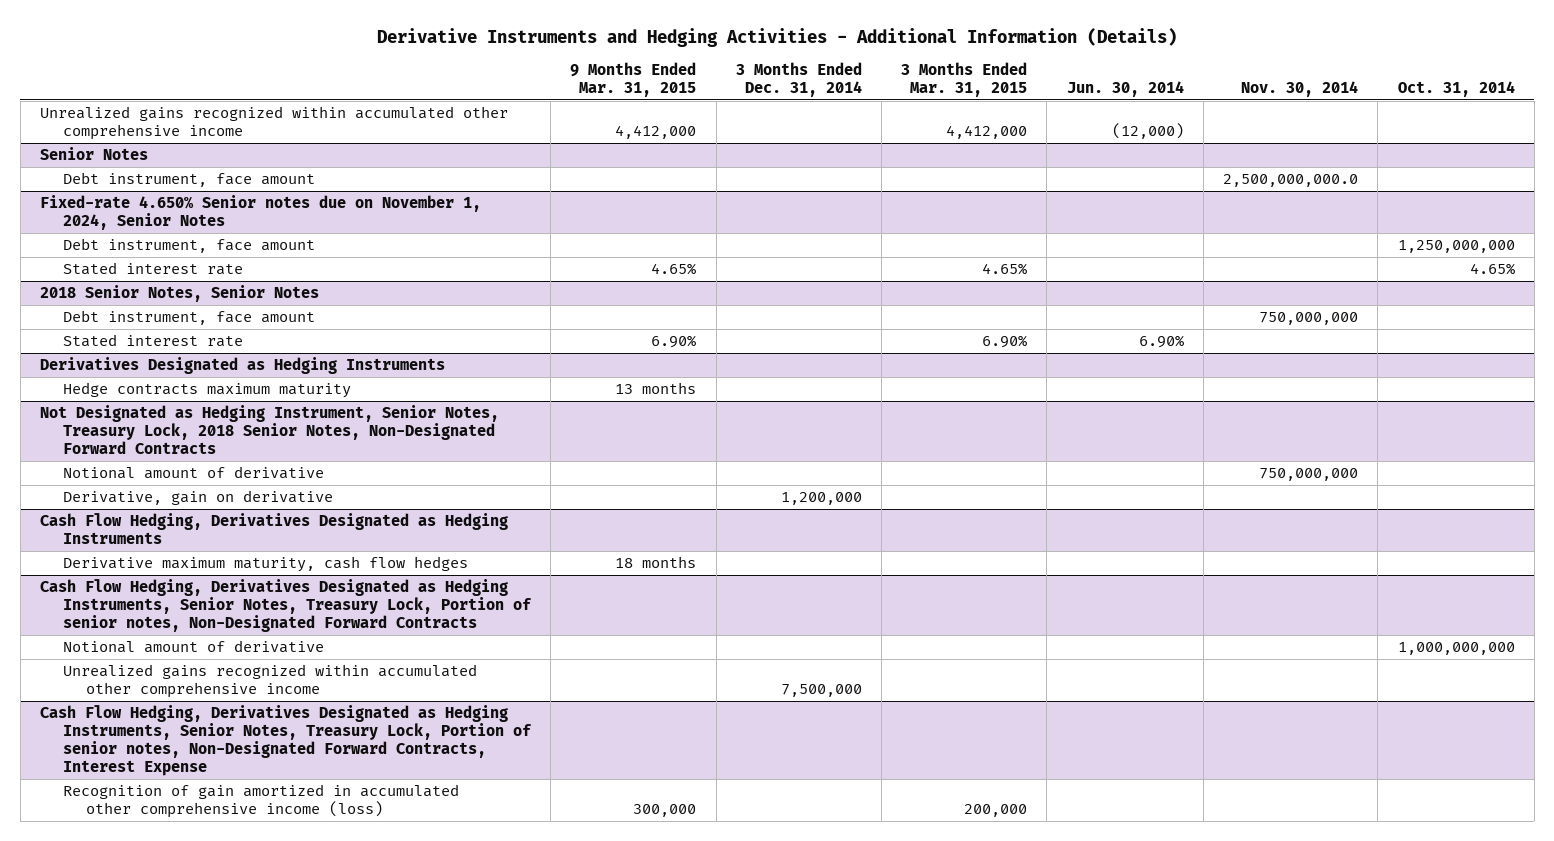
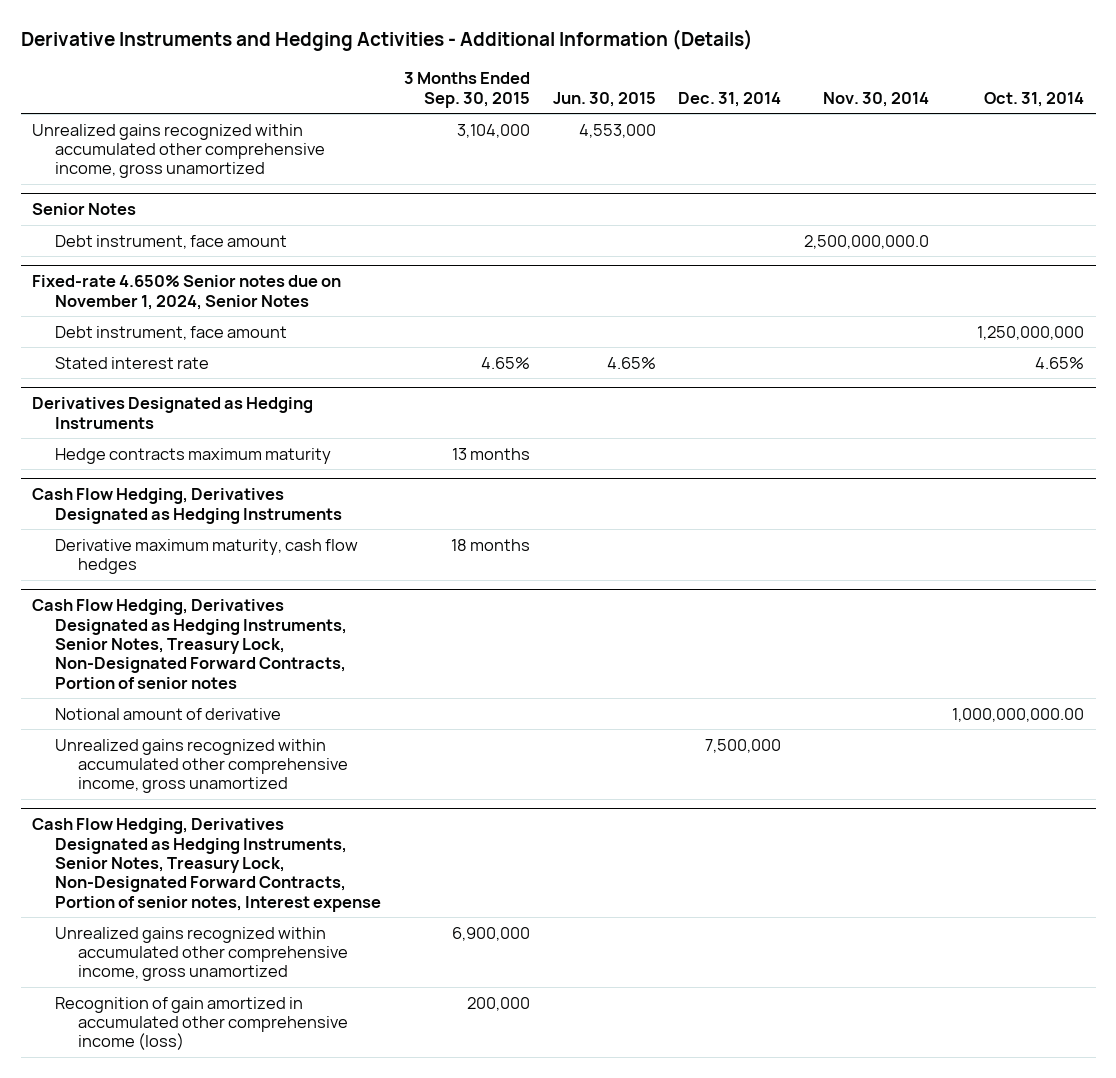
- | 9 Months Ended Mar. 31, 2015 | 3 Months Ended Dec. 31, 2014 | 3 Months Ended Mar. 31, 2015 | Jun. 30, 2014 | Nov. 30, 2014 | Oct. 31, 2014
+ | 3 Months Ended Sep. 30, 2015 | Jun. 30, 2015 | Dec. 31, 2014 | Nov. 30, 2014 | Oct. 31, 2014
- Unrealized gains recognized within accumulated other comprehensive income | 4,412,000 | | 4,412,000 | (12,000) | |
+ Unrealized gains recognized within accumulated other comprehensive income, gross unamortized | 3,104,000 | 4,553,000 | | |
- 2018 Senior Notes, Senior Notes
- Debt instrument, face amount | | | | | 750,000,000 |
- Stated interest rate | 6.90% | | 6.90% | 6.90% | |
- Not Designated as Hedging Instrument, Senior Notes, Treasury Lock, 2018 Senior Notes, Non-Designated Forward Contracts
- Notional amount of derivative | | | | | 750,000,000 |
- Derivative, gain on derivative | | 1,200,000 | | | |
- Cash Flow Hedging, Derivatives Designated as Hedging Instruments, Senior Notes, Treasury Lock, Portion of senior notes, Non-Designated Forward Contracts
- Notional amount of derivative | | | | | | 1,000,000,000
- Unrealized gains recognized within accumulated other comprehensive income | | 7,500,000 | | | |
- Cash Flow Hedging, Derivatives Designated as Hedging Instruments, Senior Notes, Treasury Lock, Portion of senior notes, Non-Designated Forward Contracts, Interest Expense
+ Cash Flow Hedging, Derivatives Designated as Hedging Instruments, Senior Notes, Treasury Lock, Non-Designated Forward Contracts, Portion of senior notes
+ Notional amount of derivative | | | | | 1,000,000,000.00
+ Unrealized gains recognized within accumulated other comprehensive income, gross unamortized | | | 7,500,000 | |
+ Cash Flow Hedging, Derivatives Designated as Hedging Instruments, Senior Notes, Treasury Lock, Non-Designated Forward Contracts, Portion of senior notes, Interest expense
+ Unrealized gains recognized within accumulated other comprehensive income, gross unamortized | 6,900,000 | | | |

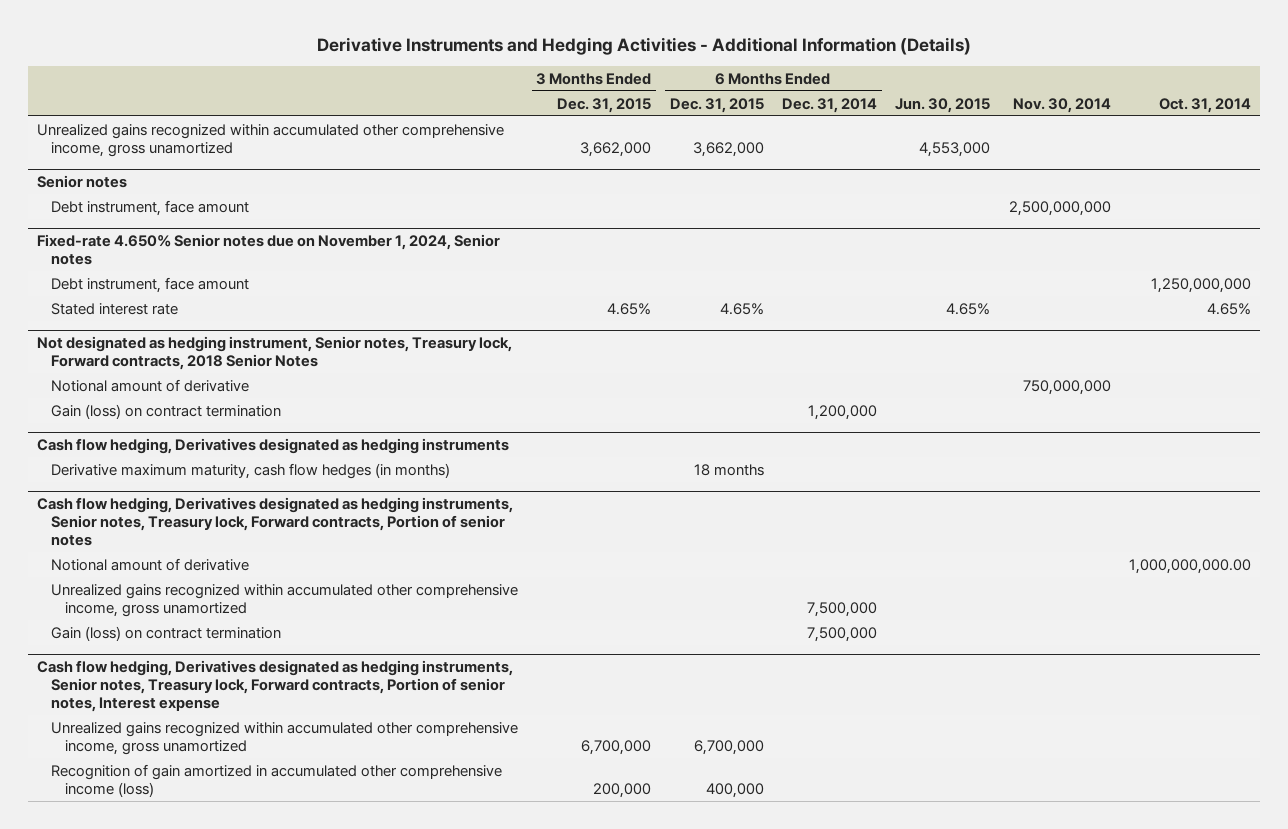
- | 3 Months Ended Sep. 30, 2015 | Jun. 30, 2015 | Dec. 31, 2014 | Nov. 30, 2014 | Oct. 31, 2014
+ | 3 Months Ended Dec. 31, 2015 | 6 Months Ended Dec. 31, 2015 | 6 Months Ended Dec. 31, 2014 | Jun. 30, 2015 | Nov. 30, 2014 | Oct. 31, 2014
- Senior Notes
- Debt instrument, face amount | | | | 2,500,000,000.0 |
- Fixed-rate 4.650% Senior notes due on November 1, 2024, Senior Notes
+ Senior notes
+ Debt instrument, face amount | | | | | 2,500,000,000 |
+ Fixed-rate 4.650% Senior notes due on November 1, 2024, Senior notes
- Derivatives Designated as Hedging Instruments
- Hedge contracts maximum maturity | 13 months | | | |
- Cash Flow Hedging, Derivatives Designated as Hedging Instruments
- Derivative maximum maturity, cash flow hedges | 18 months | | | |
- Cash Flow Hedging, Derivatives Designated as Hedging Instruments, Senior Notes, Treasury Lock, Non-Designated Forward Contracts, Portion of senior notes
+ Not designated as hedging instrument, Senior notes, Treasury lock, Forward contracts, 2018 Senior Notes
+ Notional amount of derivative | | | | | 750,000,000 |
+ Gain (loss) on contract termination | | | 1,200,000 | | |
+ Cash flow hedging, Derivatives designated as hedging instruments
+ Derivative maximum maturity, cash flow hedges (in months) | | 18 months | | | |
+ Cash flow hedging, Derivatives designated as hedging instruments, Senior notes, Treasury lock, Forward contracts, Portion of senior notes
- Cash Flow Hedging, Derivatives Designated as Hedging Instruments, Senior Notes, Treasury Lock, Non-Designated Forward Contracts, Portion of senior notes, Interest expense
+ Gain (loss) on contract termination | | | 7,500,000 | | |
+ Cash flow hedging, Derivatives designated as hedging instruments, Senior notes, Treasury lock, Forward contracts, Portion of senior notes, Interest expense

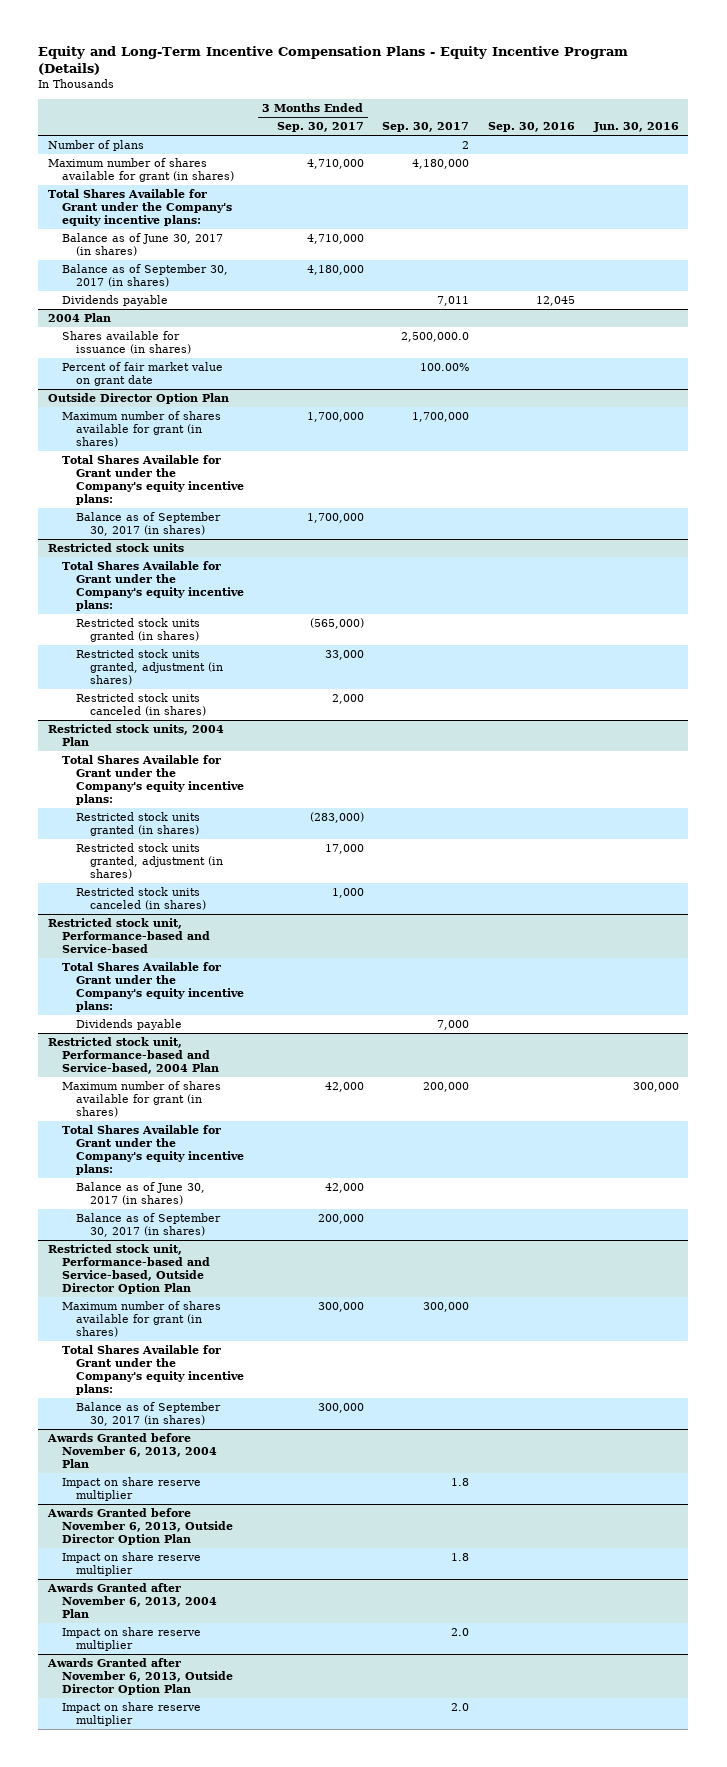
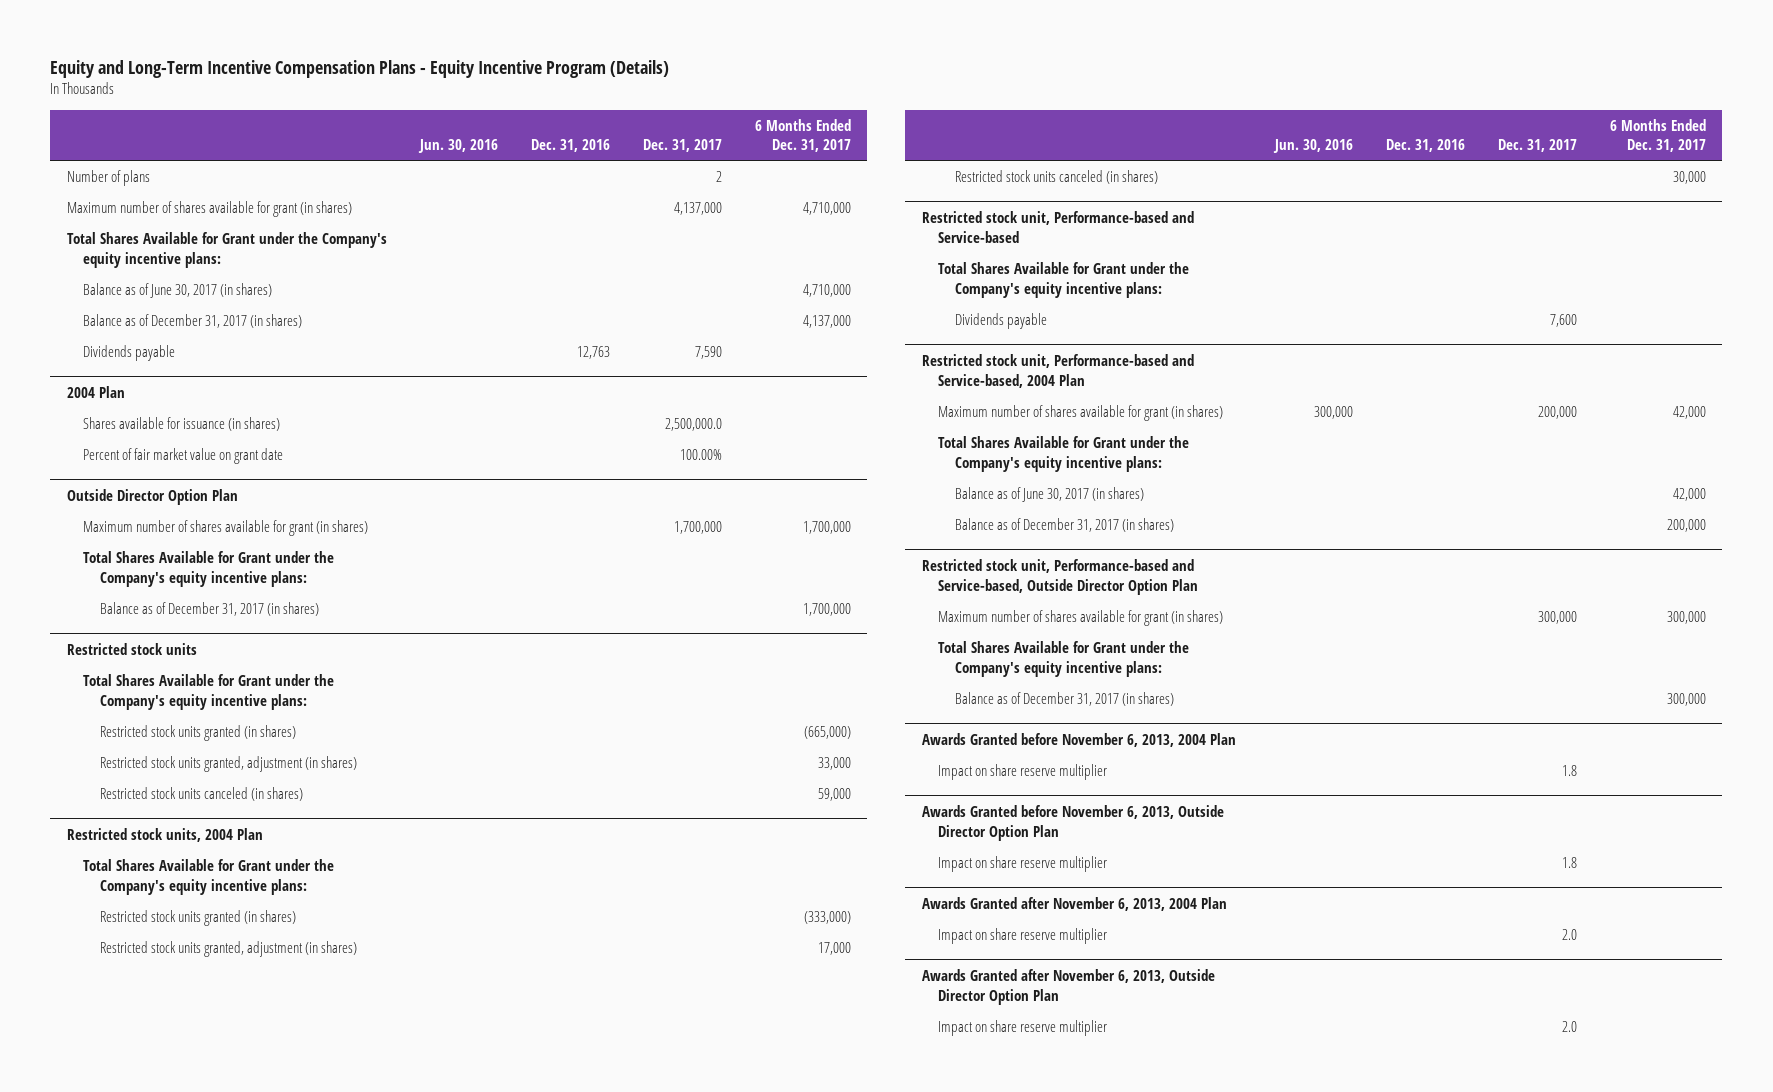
- | 3 Months Ended Sep. 30, 2017 | Sep. 30, 2017 | Sep. 30, 2016 | Jun. 30, 2016
+ | Jun. 30, 2016 | Dec. 31, 2016 | Dec. 31, 2017 | 6 Months Ended Dec. 31, 2017
- Balance as of September 30, 2017 (in shares) | 4,180,000 | | |
+ Balance as of December 31, 2017 (in shares) | | | | 4,137,000
@ Outside Director Option Plan
- Balance as of September 30, 2017 (in shares) | 1,700,000 | | |
+ Balance as of December 31, 2017 (in shares) | | | | 1,700,000
@ Restricted stock unit, Performance-based and Service-based, 2004 Plan
- Balance as of September 30, 2017 (in shares) | 200,000 | | |
+ Balance as of December 31, 2017 (in shares) | | | | 200,000
@ Restricted stock unit, Performance-based and Service-based, Outside Director Option Plan
- Balance as of September 30, 2017 (in shares) | 300,000 | | |
+ Balance as of December 31, 2017 (in shares) | | | | 300,000

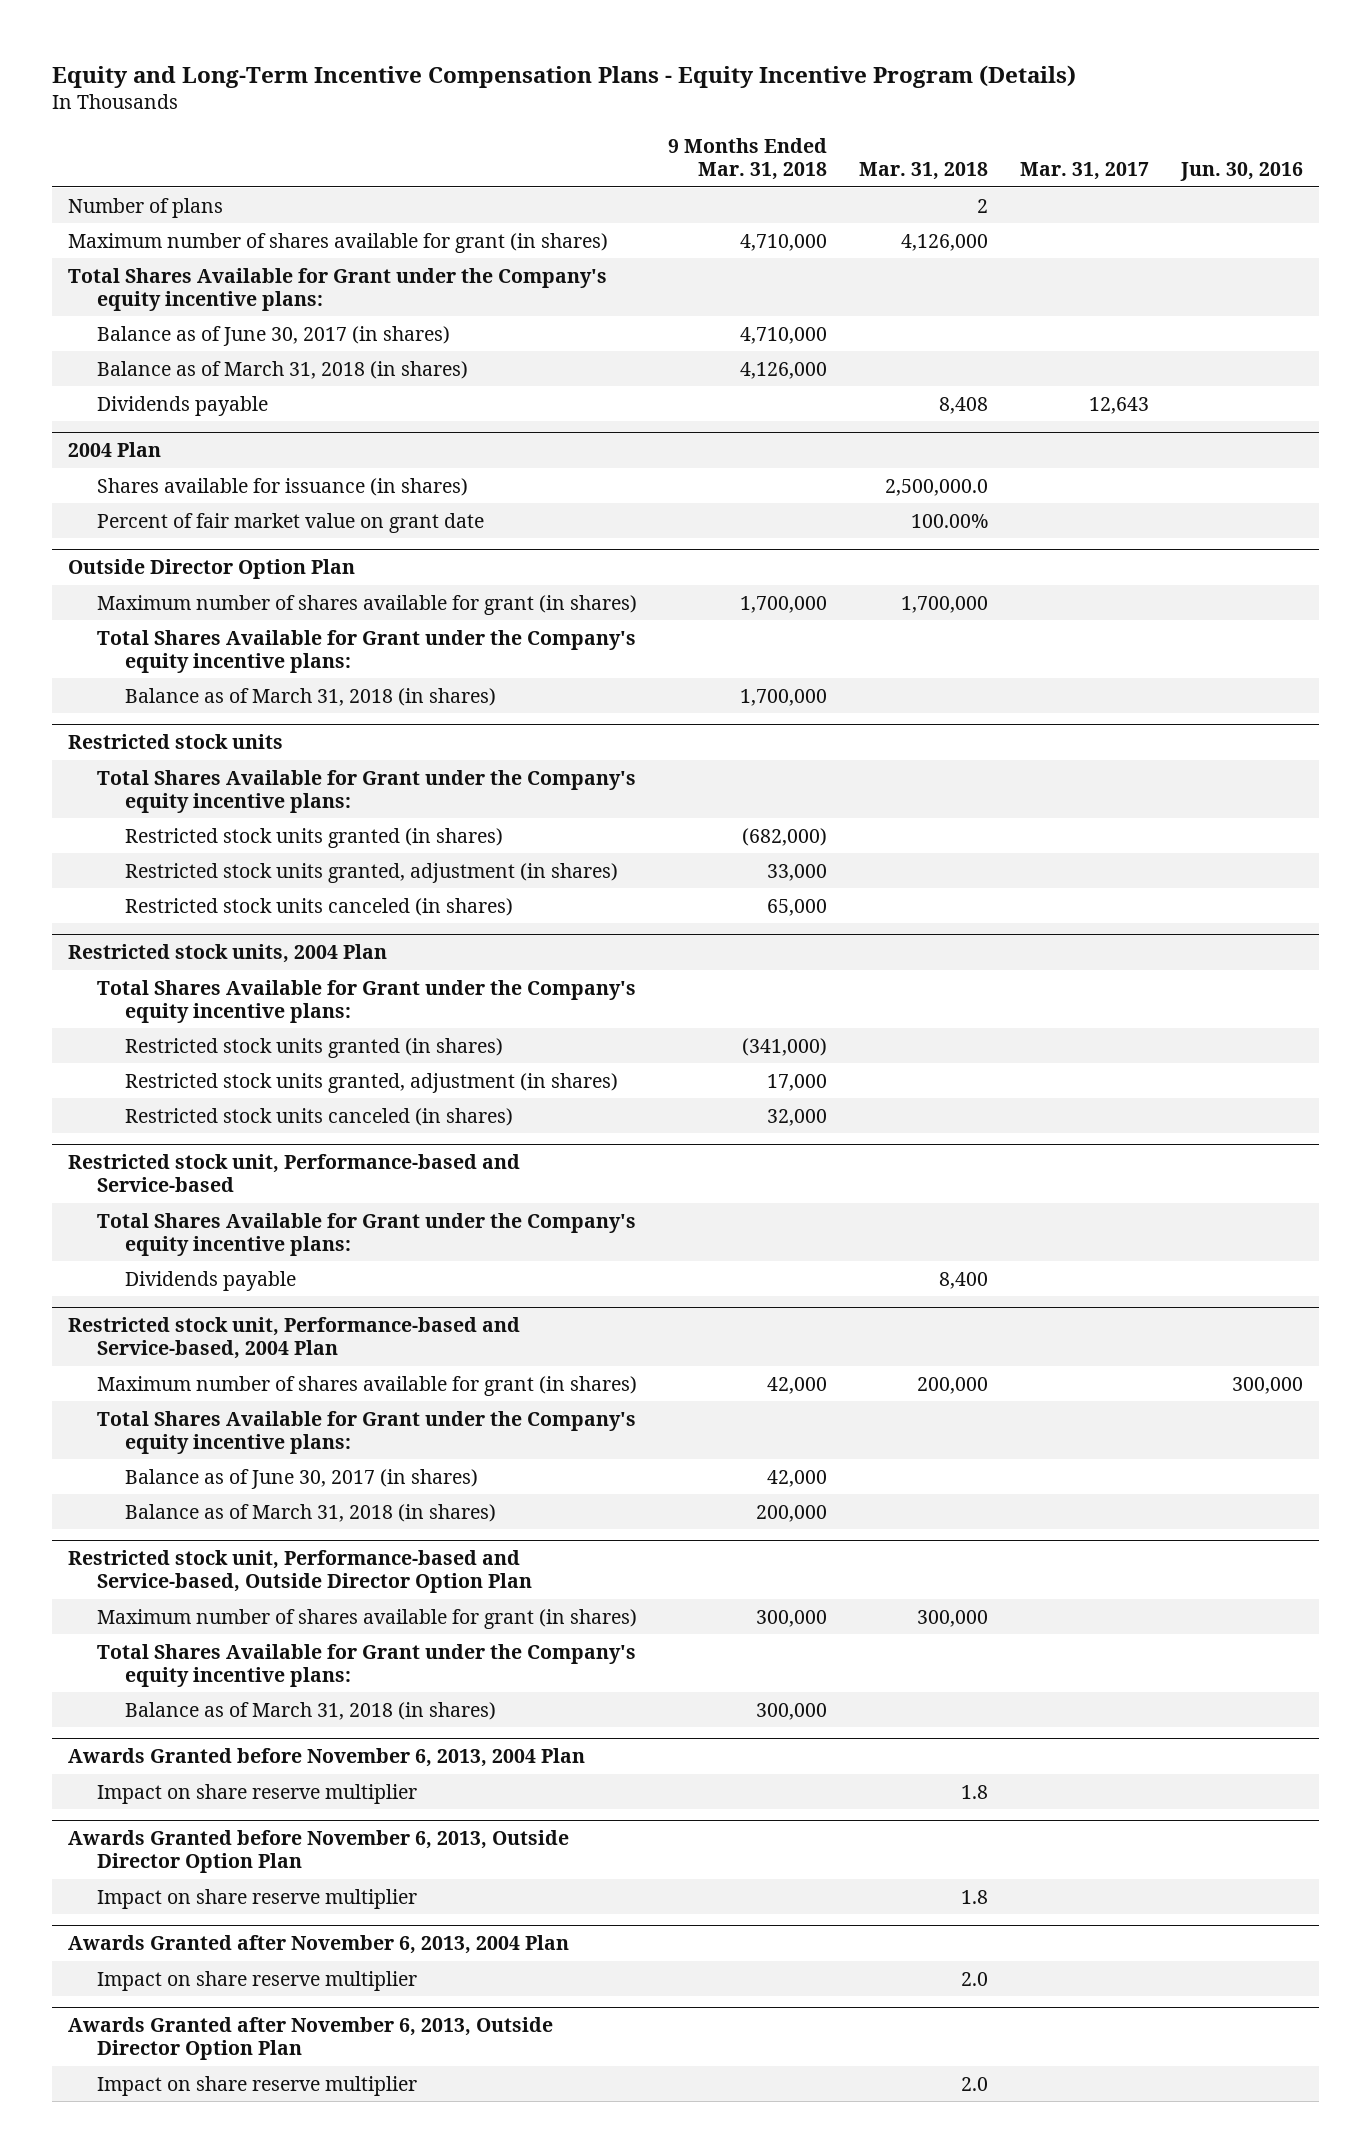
- | Jun. 30, 2016 | Dec. 31, 2016 | Dec. 31, 2017 | 6 Months Ended Dec. 31, 2017
+ | 9 Months Ended Mar. 31, 2018 | Mar. 31, 2018 | Mar. 31, 2017 | Jun. 30, 2016
- Balance as of December 31, 2017 (in shares) | | | | 4,137,000
+ Balance as of March 31, 2018 (in shares) | 4,126,000 | | |
@ Outside Director Option Plan
- Balance as of December 31, 2017 (in shares) | | | | 1,700,000
+ Balance as of March 31, 2018 (in shares) | 1,700,000 | | |
@ Restricted stock unit, Performance-based and Service-based, 2004 Plan
- Balance as of December 31, 2017 (in shares) | | | | 200,000
+ Balance as of March 31, 2018 (in shares) | 200,000 | | |
@ Restricted stock unit, Performance-based and Service-based, Outside Director Option Plan
- Balance as of December 31, 2017 (in shares) | | | | 300,000
+ Balance as of March 31, 2018 (in shares) | 300,000 | | |

